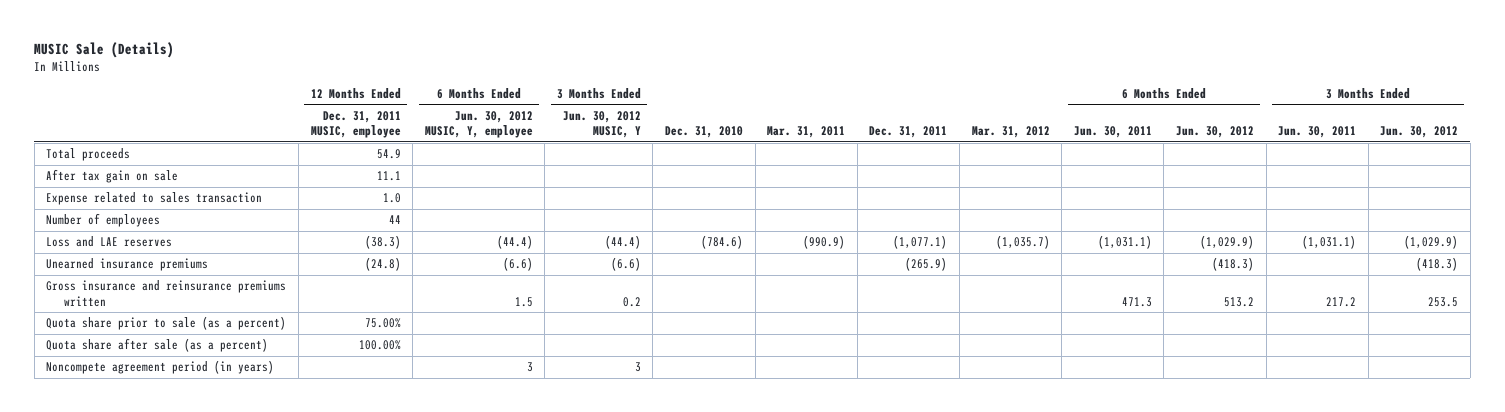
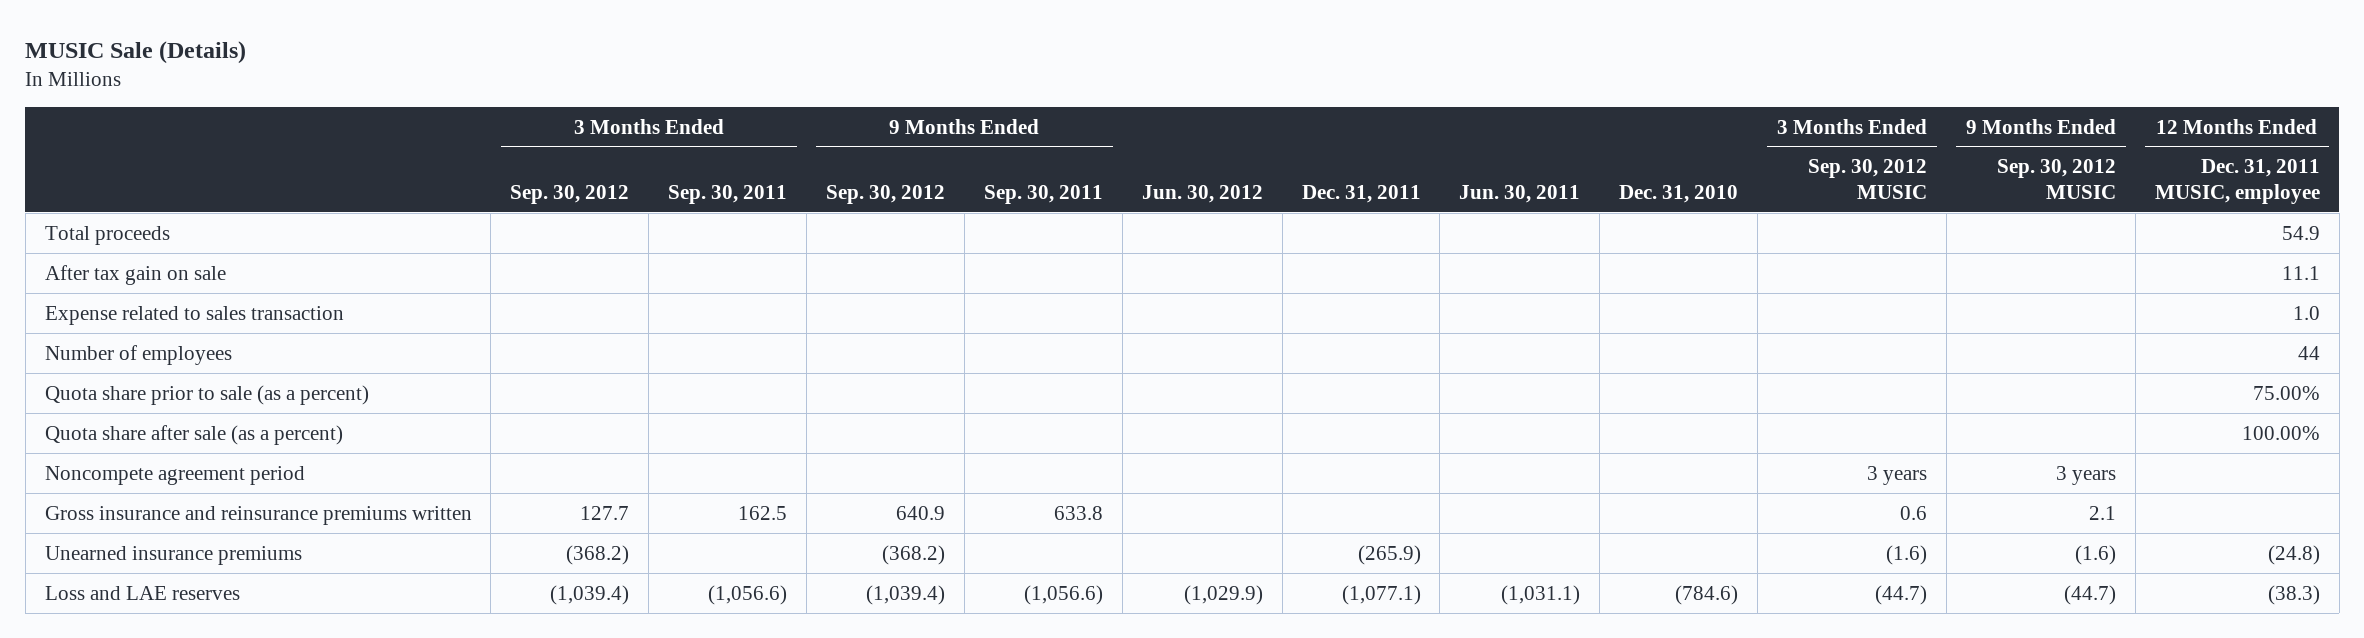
- | 12 Months Ended Dec. 31, 2011 MUSIC, employee | 6 Months Ended Jun. 30, 2012 MUSIC, Y, employee | 3 Months Ended Jun. 30, 2012 MUSIC, Y | Dec. 31, 2010 | Mar. 31, 2011 | Dec. 31, 2011 | Mar. 31, 2012 | 6 Months Ended Jun. 30, 2011 | 6 Months Ended Jun. 30, 2012 | 3 Months Ended Jun. 30, 2011 | 3 Months Ended Jun. 30, 2012
+ | 3 Months Ended Sep. 30, 2012 | 3 Months Ended Sep. 30, 2011 | 9 Months Ended Sep. 30, 2012 | 9 Months Ended Sep. 30, 2011 | Jun. 30, 2012 | Dec. 31, 2011 | Jun. 30, 2011 | Dec. 31, 2010 | 3 Months Ended Sep. 30, 2012 MUSIC | 9 Months Ended Sep. 30, 2012 MUSIC | 12 Months Ended Dec. 31, 2011 MUSIC, employee
- Noncompete agreement period (in years) | | 3 | 3 | | | | | | | |
+ Noncompete agreement period | | | | | | | | | 3 years | 3 years |
moved down: Gross insurance and reinsurance premiums written | 127.7 | 162.5 | 640.9 | 633.8 | | | | | 0.6 | 2.1 |
moved down: Unearned insurance premiums | (368.2) | | (368.2) | | | (265.9) | | | (1.6) | (1.6) | (24.8)
moved down: Loss and LAE reserves | (1,039.4) | (1,056.6) | (1,039.4) | (1,056.6) | (1,029.9) | (1,077.1) | (1,031.1) | (784.6) | (44.7) | (44.7) | (38.3)

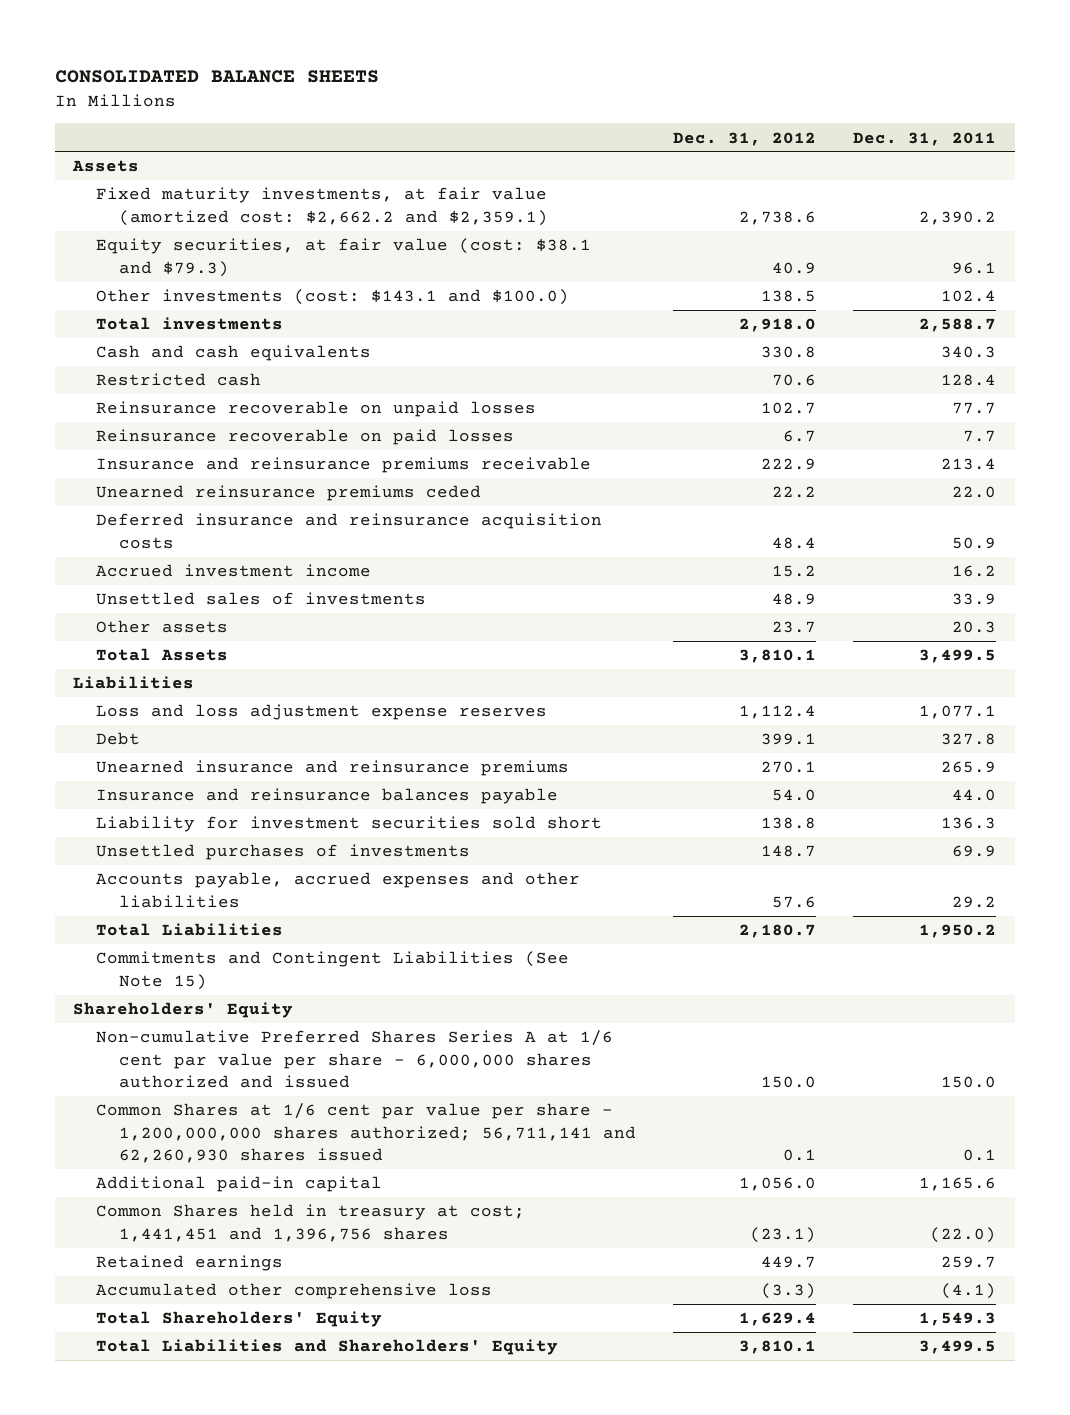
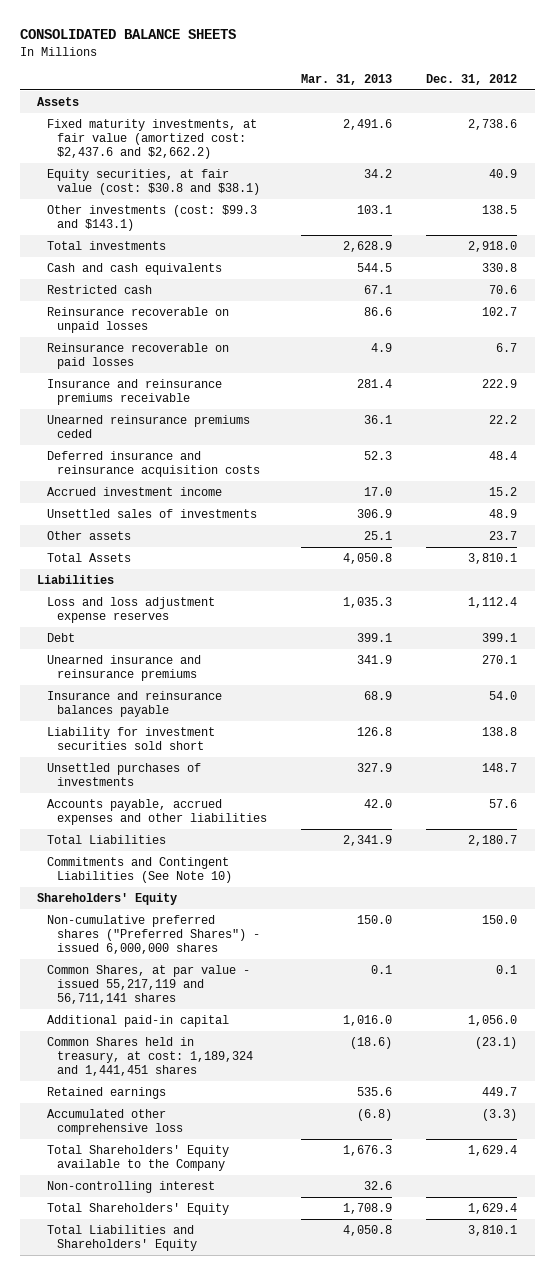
- | Dec. 31, 2012 | Dec. 31, 2011
+ | Mar. 31, 2013 | Dec. 31, 2012
- Fixed maturity investments, at fair value (amortized cost: $2,662.2 and $2,359.1) | 2,738.6 | 2,390.2
- Equity securities, at fair value (cost: $38.1 and $79.3) | 40.9 | 96.1
- Other investments (cost: $143.1 and $100.0) | 138.5 | 102.4
+ Fixed maturity investments, at fair value (amortized cost: $2,437.6 and $2,662.2) | 2,491.6 | 2,738.6
+ Equity securities, at fair value (cost: $30.8 and $38.1) | 34.2 | 40.9
+ Other investments (cost: $99.3 and $143.1) | 103.1 | 138.5
- Commitments and Contingent Liabilities (See Note 15)
+ Commitments and Contingent Liabilities (See Note 10)
- Non-cumulative Preferred Shares Series A at 1/6 cent par value per share - 6,000,000 shares authorized and issued | 150.0 | 150.0
- Common Shares at 1/6 cent par value per share - 1,200,000,000 shares authorized; 56,711,141 and 62,260,930 shares issued | 0.1 | 0.1
+ Non-cumulative preferred shares ("Preferred Shares") - issued 6,000,000 shares | 150.0 | 150.0
+ Common Shares, at par value - issued 55,217,119 and 56,711,141 shares | 0.1 | 0.1
- Common Shares held in treasury at cost; 1,441,451 and 1,396,756 shares | (23.1) | (22.0)
+ Common Shares held in treasury, at cost: 1,189,324 and 1,441,451 shares | (18.6) | (23.1)
+ Total Shareholders' Equity available to the Company | 1,676.3 | 1,629.4
+ Non-controlling interest | 32.6 |

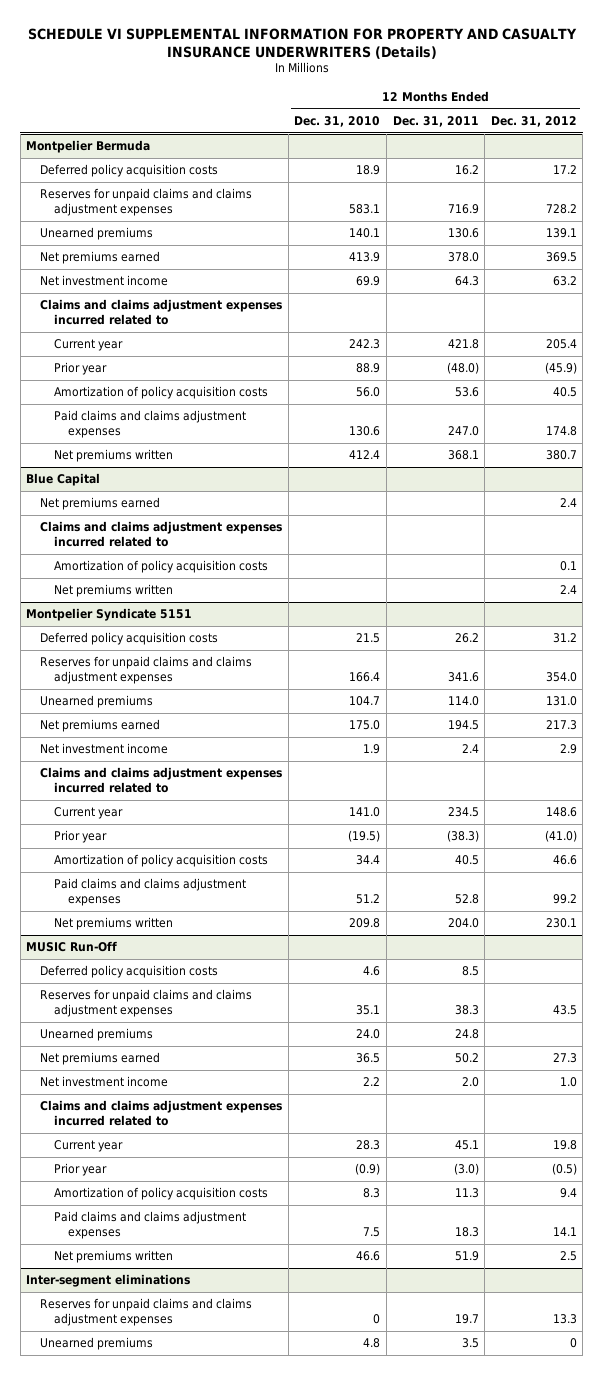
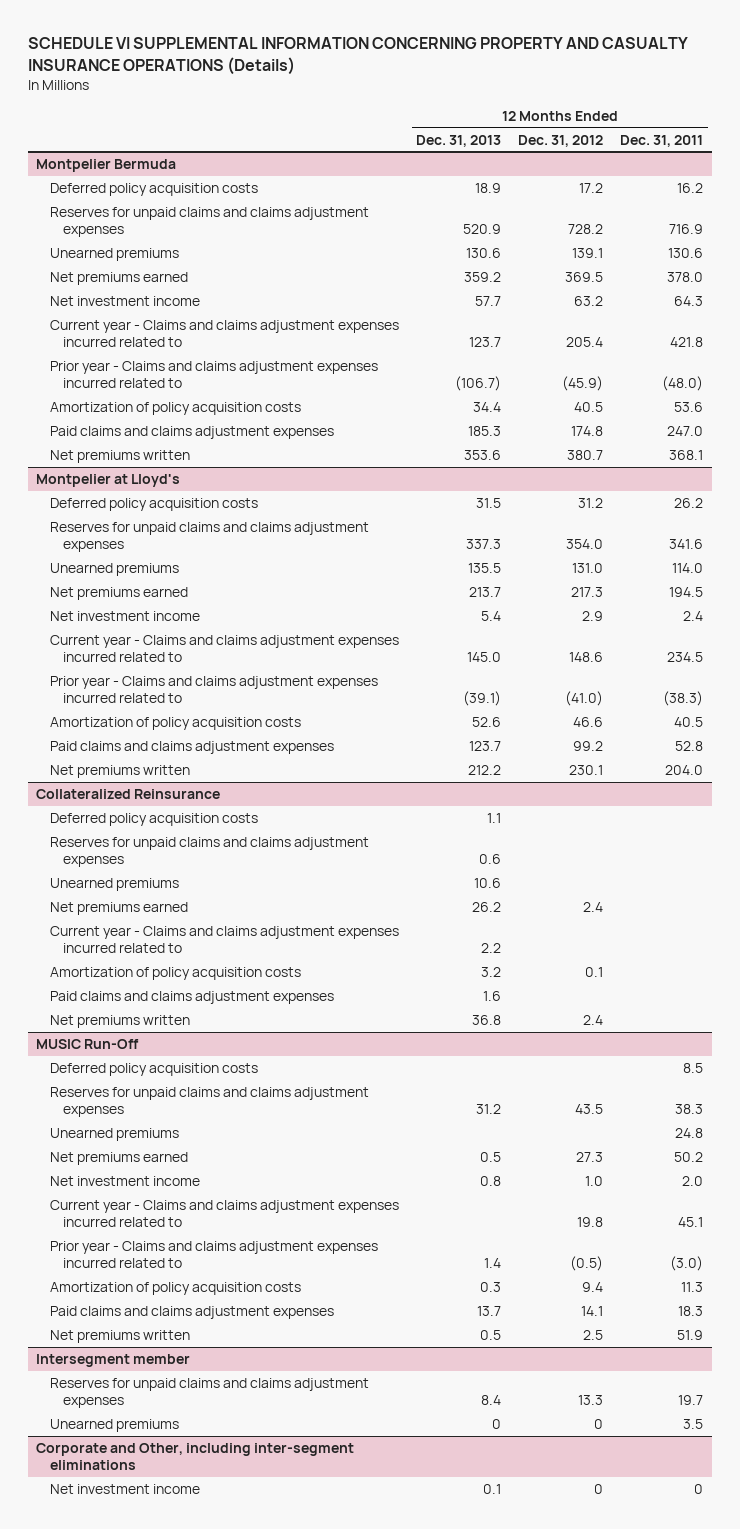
- SCHEDULE VI SUPPLEMENTAL INFORMATION FOR PROPERTY AND CASUALTY INSURANCE UNDERWRITERS (Details)
+ SCHEDULE VI SUPPLEMENTAL INFORMATION CONCERNING PROPERTY AND CASUALTY INSURANCE OPERATIONS (Details)
- | 12 Months Ended Dec. 31, 2010 | 12 Months Ended Dec. 31, 2011 | 12 Months Ended Dec. 31, 2012
+ | 12 Months Ended Dec. 31, 2013 | 12 Months Ended Dec. 31, 2012 | 12 Months Ended Dec. 31, 2011
@ Montpelier Bermuda
- Claims and claims adjustment expenses incurred related to
- Current year | 242.3 | 421.8 | 205.4
- Prior year | 88.9 | (48.0) | (45.9)
+ Current year - Claims and claims adjustment expenses incurred related to | 123.7 | 205.4 | 421.8
+ Prior year - Claims and claims adjustment expenses incurred related to | (106.7) | (45.9) | (48.0)
- Blue Capital
- Net premiums earned | | | 2.4
- Claims and claims adjustment expenses incurred related to
- Amortization of policy acquisition costs | | | 0.1
- Net premiums written | | | 2.4
- Montpelier Syndicate 5151
+ Montpelier at Lloyd's
- Claims and claims adjustment expenses incurred related to
- Current year | 141.0 | 234.5 | 148.6
- Prior year | (19.5) | (38.3) | (41.0)
+ Current year - Claims and claims adjustment expenses incurred related to | 145.0 | 148.6 | 234.5
+ Prior year - Claims and claims adjustment expenses incurred related to | (39.1) | (41.0) | (38.3)
+ Collateralized Reinsurance
+ Deferred policy acquisition costs | 1.1 | |
+ Reserves for unpaid claims and claims adjustment expenses | 0.6 | |
+ Unearned premiums | 10.6 | |
+ Net premiums earned | 26.2 | 2.4 |
+ Current year - Claims and claims adjustment expenses incurred related to | 2.2 | |
+ Amortization of policy acquisition costs | 3.2 | 0.1 |
+ Paid claims and claims adjustment expenses | 1.6 | |
+ Net premiums written | 36.8 | 2.4 |
@ MUSIC Run-Off
- Claims and claims adjustment expenses incurred related to
- Current year | 28.3 | 45.1 | 19.8
- Prior year | (0.9) | (3.0) | (0.5)
+ Current year - Claims and claims adjustment expenses incurred related to | | 19.8 | 45.1
+ Prior year - Claims and claims adjustment expenses incurred related to | 1.4 | (0.5) | (3.0)
- Inter-segment eliminations
+ Intersegment member
+ Corporate and Other, including inter-segment eliminations
+ Net investment income | 0.1 | 0 | 0

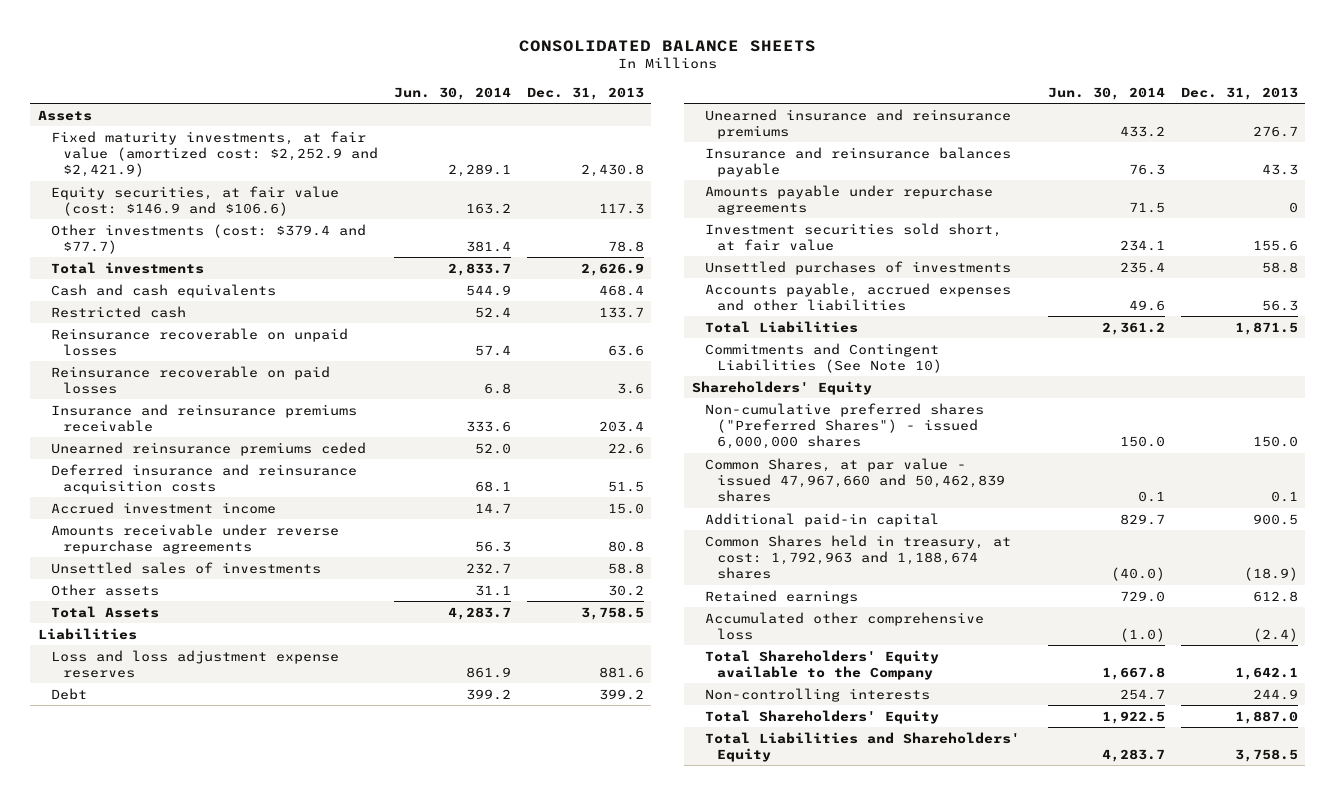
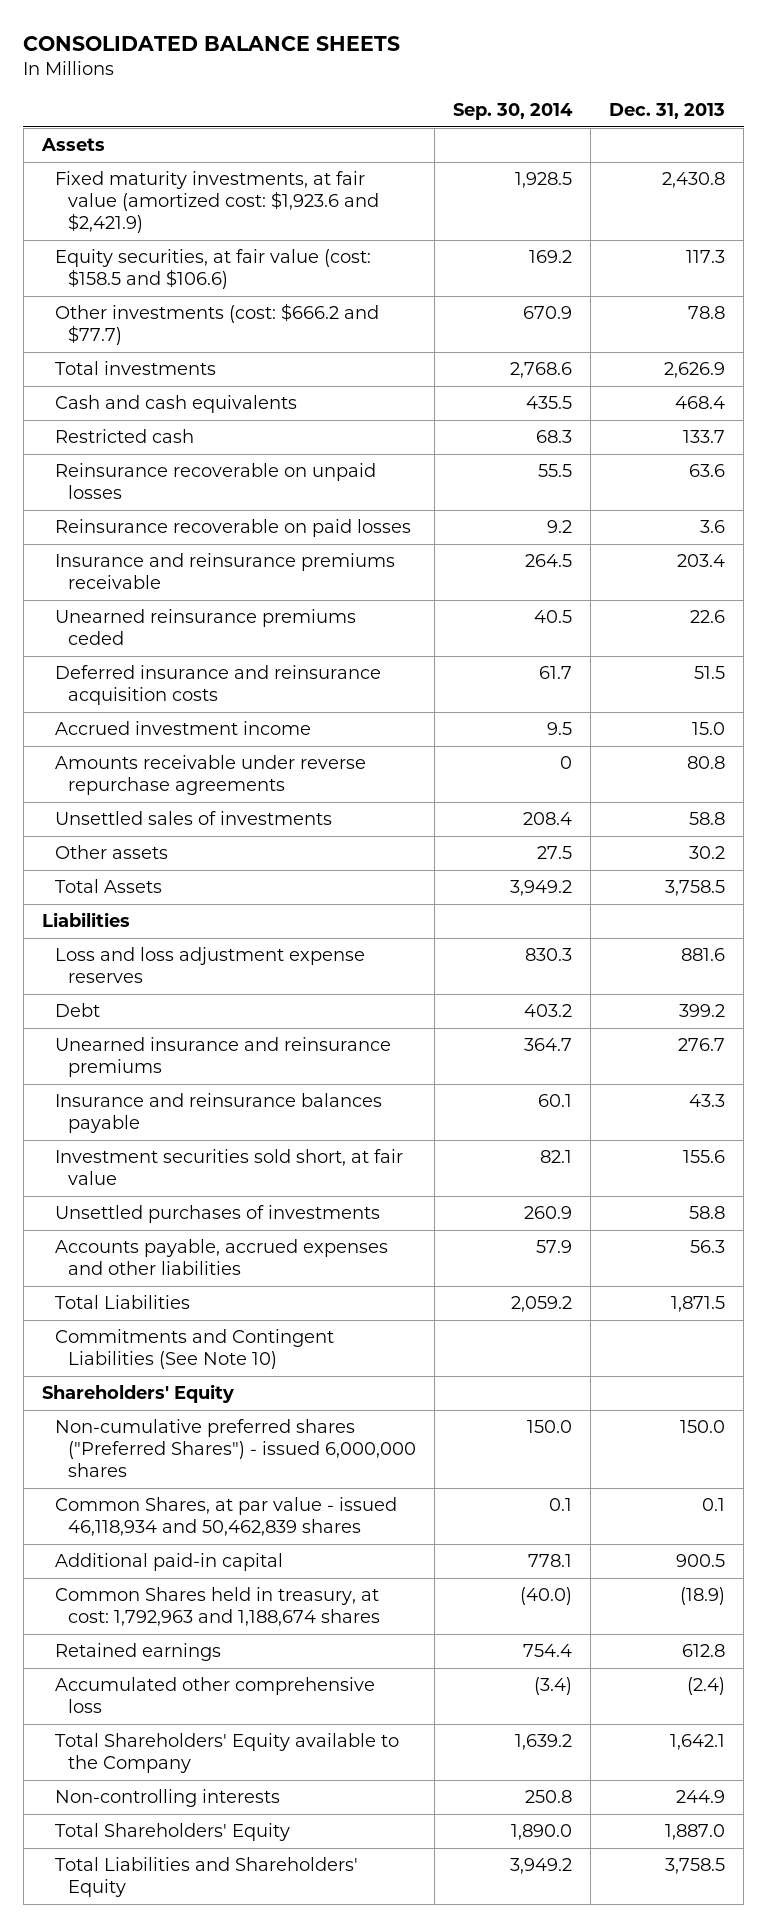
- | Jun. 30, 2014 | Dec. 31, 2013
+ | Sep. 30, 2014 | Dec. 31, 2013
- Fixed maturity investments, at fair value (amortized cost: $2,252.9 and $2,421.9) | 2,289.1 | 2,430.8
- Equity securities, at fair value (cost: $146.9 and $106.6) | 163.2 | 117.3
- Other investments (cost: $379.4 and $77.7) | 381.4 | 78.8
+ Fixed maturity investments, at fair value (amortized cost: $1,923.6 and $2,421.9) | 1,928.5 | 2,430.8
+ Equity securities, at fair value (cost: $158.5 and $106.6) | 169.2 | 117.3
+ Other investments (cost: $666.2 and $77.7) | 670.9 | 78.8
- Amounts payable under repurchase agreements | 71.5 | 0
- Common Shares, at par value - issued 47,967,660 and 50,462,839 shares | 0.1 | 0.1
+ Common Shares, at par value - issued 46,118,934 and 50,462,839 shares | 0.1 | 0.1

